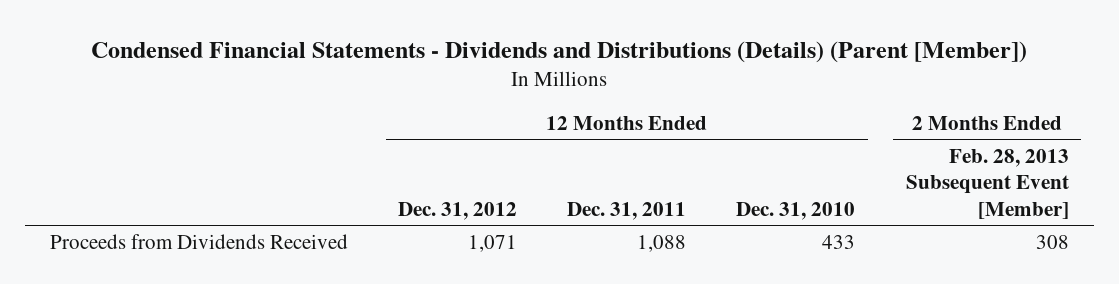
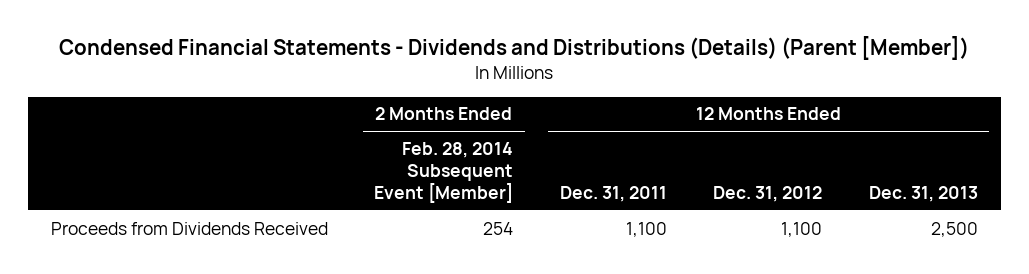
- | 12 Months Ended Dec. 31, 2012 | 12 Months Ended Dec. 31, 2011 | 12 Months Ended Dec. 31, 2010 | 2 Months Ended Feb. 28, 2013 Subsequent Event [Member]
+ | 2 Months Ended Feb. 28, 2014 Subsequent Event [Member] | 12 Months Ended Dec. 31, 2011 | 12 Months Ended Dec. 31, 2012 | 12 Months Ended Dec. 31, 2013
- Proceeds from Dividends Received | 1,071 | 1,088 | 433 | 308
+ Proceeds from Dividends Received | 254 | 1,100 | 1,100 | 2,500

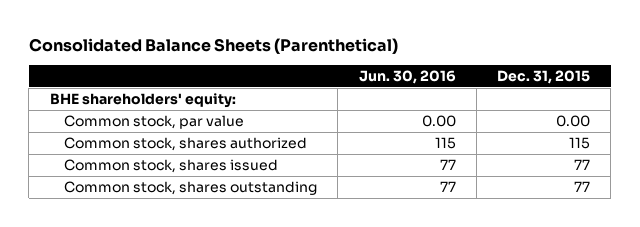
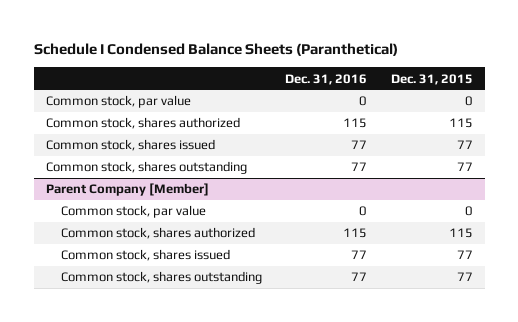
- Consolidated Balance Sheets (Parenthetical)
+ Schedule I Condensed Balance Sheets (Paranthetical)
- | Jun. 30, 2016 | Dec. 31, 2015
+ | Dec. 31, 2016 | Dec. 31, 2015
- BHE shareholders' equity:
- Common stock, par value | 0.00 | 0.00
+ Common stock, par value | 0 | 0
+ Parent Company [Member]
+ Common stock, par value | 0 | 0
+ Common stock, shares authorized | 115 | 115
+ Common stock, shares issued | 77 | 77
+ Common stock, shares outstanding | 77 | 77

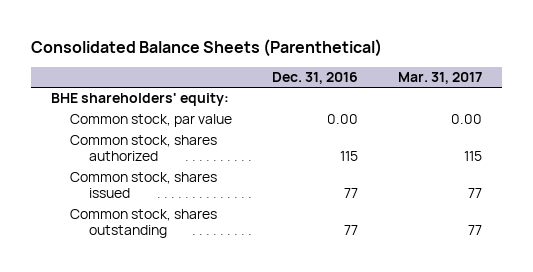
- Schedule I Condensed Balance Sheets (Paranthetical)
+ Consolidated Balance Sheets (Parenthetical)
- | Dec. 31, 2016 | Dec. 31, 2015
+ | Dec. 31, 2016 | Mar. 31, 2017
- Common stock, par value | 0 | 0
- Common stock, shares authorized | 115 | 115
- Common stock, shares issued | 77 | 77
- Common stock, shares outstanding | 77 | 77
- Parent Company [Member]
- Common stock, par value | 0 | 0
+ BHE shareholders' equity:
+ Common stock, par value | 0.00 | 0.00

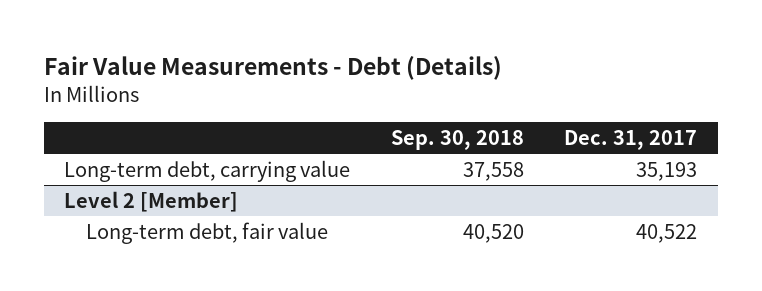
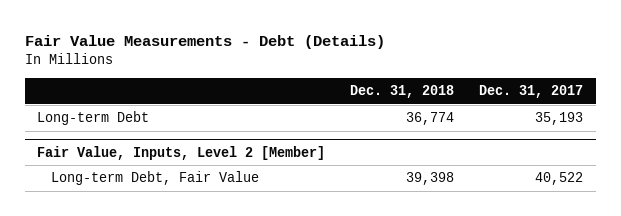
- | Sep. 30, 2018 | Dec. 31, 2017
+ | Dec. 31, 2018 | Dec. 31, 2017
- Long-term debt, carrying value | 37,558 | 35,193
- Level 2 [Member]
- Long-term debt, fair value | 40,520 | 40,522
+ Long-term Debt | 36,774 | 35,193
+ Fair Value, Inputs, Level 2 [Member]
+ Long-term Debt, Fair Value | 39,398 | 40,522

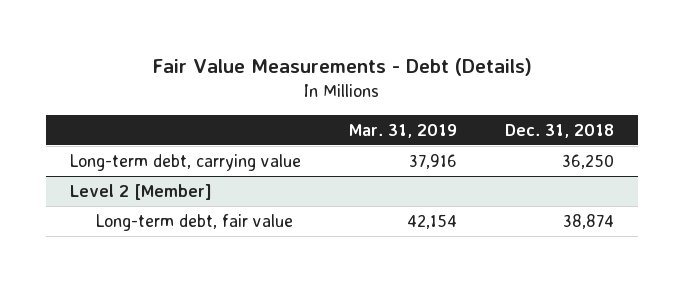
- | Dec. 31, 2018 | Dec. 31, 2017
+ | Mar. 31, 2019 | Dec. 31, 2018
- Long-term Debt | 36,774 | 35,193
- Fair Value, Inputs, Level 2 [Member]
- Long-term Debt, Fair Value | 39,398 | 40,522
+ Long-term debt, carrying value | 37,916 | 36,250
+ Level 2 [Member]
+ Long-term debt, fair value | 42,154 | 38,874

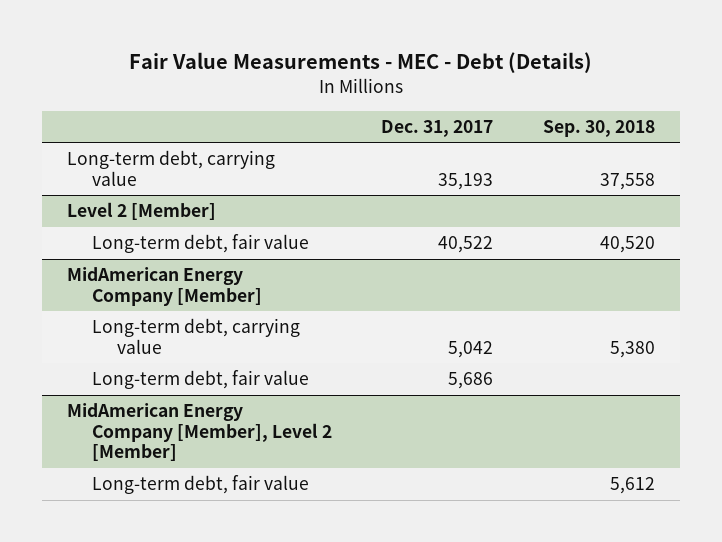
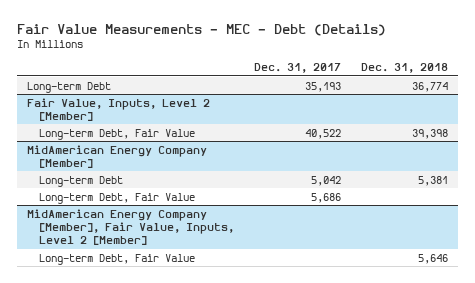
- | Dec. 31, 2017 | Sep. 30, 2018
+ | Dec. 31, 2017 | Dec. 31, 2018
- Long-term debt, carrying value | 35,193 | 37,558
- Level 2 [Member]
- Long-term debt, fair value | 40,522 | 40,520
+ Long-term Debt | 35,193 | 36,774
+ Fair Value, Inputs, Level 2 [Member]
+ Long-term Debt, Fair Value | 40,522 | 39,398
@ MidAmerican Energy Company [Member]
- Long-term debt, carrying value | 5,042 | 5,380
- Long-term debt, fair value | 5,686 |
- MidAmerican Energy Company [Member], Level 2 [Member]
- Long-term debt, fair value | | 5,612
@ MidAmerican Energy Company [Member]
+ Long-term Debt | 5,042 | 5,381
+ Long-term Debt, Fair Value | 5,686 |
+ MidAmerican Energy Company [Member], Fair Value, Inputs, Level 2 [Member]
+ Long-term Debt, Fair Value | | 5,646

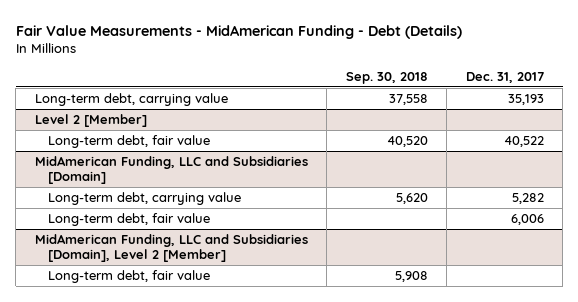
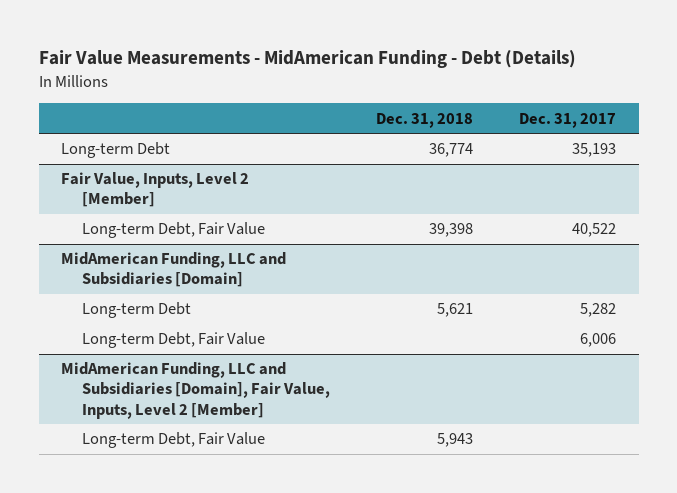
- | Sep. 30, 2018 | Dec. 31, 2017
+ | Dec. 31, 2018 | Dec. 31, 2017
- Long-term debt, carrying value | 37,558 | 35,193
- Level 2 [Member]
- Long-term debt, fair value | 40,520 | 40,522
+ Long-term Debt | 36,774 | 35,193
+ Fair Value, Inputs, Level 2 [Member]
+ Long-term Debt, Fair Value | 39,398 | 40,522
@ MidAmerican Funding, LLC and Subsidiaries [Domain]
- Long-term debt, carrying value | 5,620 | 5,282
- Long-term debt, fair value | | 6,006
- MidAmerican Funding, LLC and Subsidiaries [Domain], Level 2 [Member]
- Long-term debt, fair value | 5,908 |
@ MidAmerican Funding, LLC and Subsidiaries [Domain]
+ Long-term Debt | 5,621 | 5,282
+ Long-term Debt, Fair Value | | 6,006
+ MidAmerican Funding, LLC and Subsidiaries [Domain], Fair Value, Inputs, Level 2 [Member]
+ Long-term Debt, Fair Value | 5,943 |

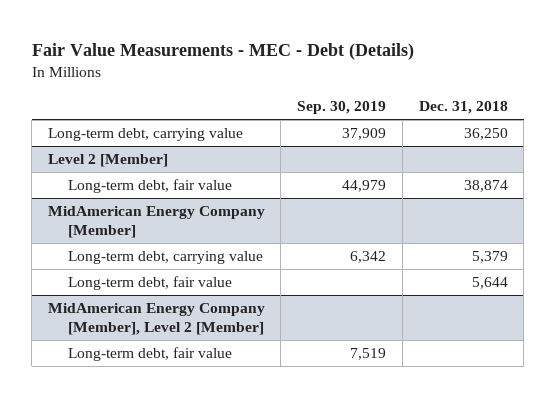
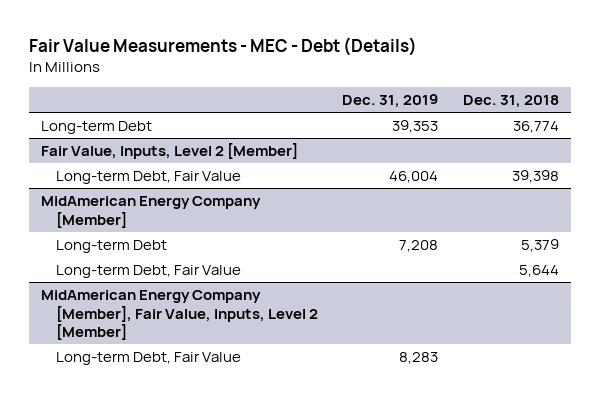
- | Sep. 30, 2019 | Dec. 31, 2018
+ | Dec. 31, 2019 | Dec. 31, 2018
- Long-term debt, carrying value | 37,909 | 36,250
- Level 2 [Member]
- Long-term debt, fair value | 44,979 | 38,874
+ Long-term Debt | 39,353 | 36,774
+ Fair Value, Inputs, Level 2 [Member]
+ Long-term Debt, Fair Value | 46,004 | 39,398
@ MidAmerican Energy Company [Member]
- Long-term debt, carrying value | 6,342 | 5,379
- Long-term debt, fair value | | 5,644
- MidAmerican Energy Company [Member], Level 2 [Member]
- Long-term debt, fair value | 7,519 |
@ MidAmerican Energy Company [Member]
+ Long-term Debt | 7,208 | 5,379
+ Long-term Debt, Fair Value | | 5,644
+ MidAmerican Energy Company [Member], Fair Value, Inputs, Level 2 [Member]
+ Long-term Debt, Fair Value | 8,283 |

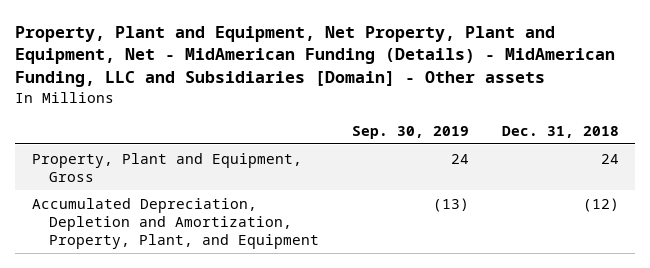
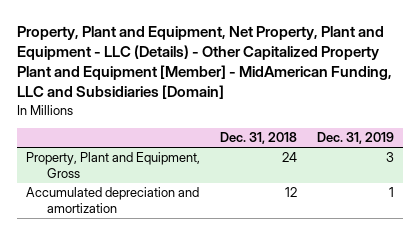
- Property, Plant and Equipment, Net Property, Plant and Equipment, Net - MidAmerican Funding (Details) - MidAmerican Funding, LLC and Subsidiaries [Domain] - Other assets
+ Property, Plant and Equipment, Net Property, Plant and Equipment - LLC (Details) - Other Capitalized Property Plant and Equipment [Member] - MidAmerican Funding, LLC and Subsidiaries [Domain]
- | Sep. 30, 2019 | Dec. 31, 2018
+ | Dec. 31, 2018 | Dec. 31, 2019
- Accumulated Depreciation, Depletion and Amortization, Property, Plant, and Equipment | (13) | (12)
+ Accumulated depreciation and amortization | 12 | 1

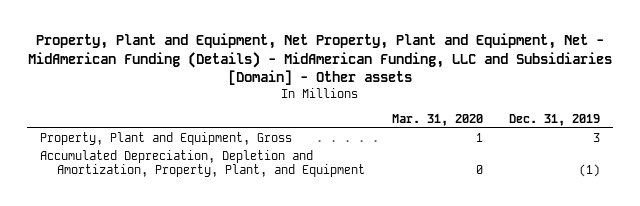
- Property, Plant and Equipment, Net Property, Plant and Equipment - LLC (Details) - Other Capitalized Property Plant and Equipment [Member] - MidAmerican Funding, LLC and Subsidiaries [Domain]
+ Property, Plant and Equipment, Net Property, Plant and Equipment, Net - MidAmerican Funding (Details) - MidAmerican Funding, LLC and Subsidiaries [Domain] - Other assets
- | Dec. 31, 2018 | Dec. 31, 2019
+ | Mar. 31, 2020 | Dec. 31, 2019
- Accumulated depreciation and amortization | 12 | 1
+ Accumulated Depreciation, Depletion and Amortization, Property, Plant, and Equipment | 0 | (1)

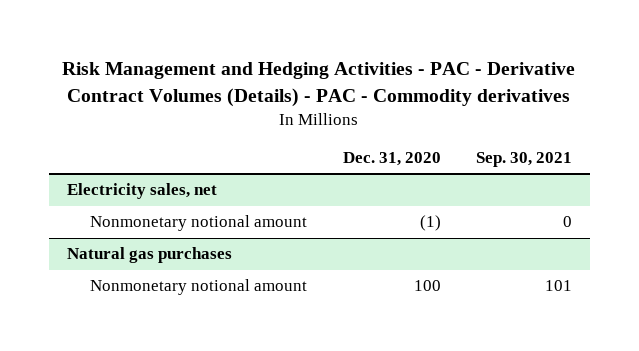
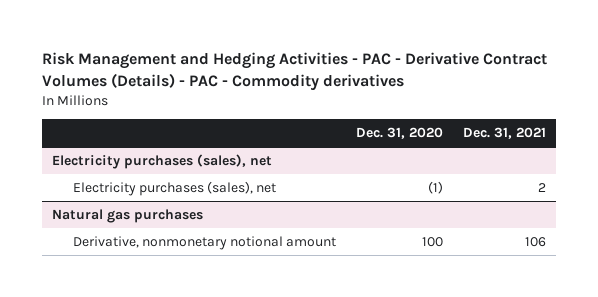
- | Dec. 31, 2020 | Sep. 30, 2021
+ | Dec. 31, 2020 | Dec. 31, 2021
- Electricity sales, net
- Nonmonetary notional amount | (1) | 0
+ Electricity purchases (sales), net
+ Electricity purchases (sales), net | (1) | 2
@ Natural gas purchases
- Nonmonetary notional amount | 100 | 101
+ Derivative, nonmonetary notional amount | 100 | 106

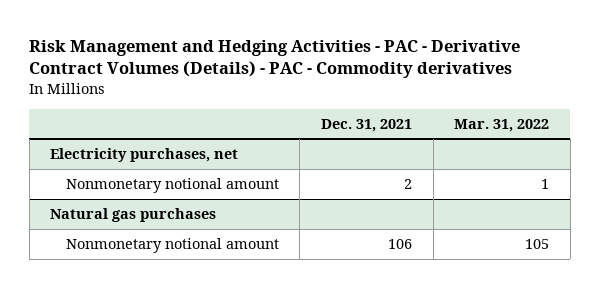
- | Dec. 31, 2020 | Dec. 31, 2021
+ | Dec. 31, 2021 | Mar. 31, 2022
- Electricity purchases (sales), net
- Electricity purchases (sales), net | (1) | 2
+ Electricity purchases, net
+ Nonmonetary notional amount | 2 | 1
@ Natural gas purchases
- Derivative, nonmonetary notional amount | 100 | 106
+ Nonmonetary notional amount | 106 | 105

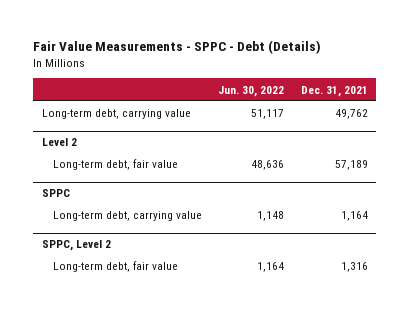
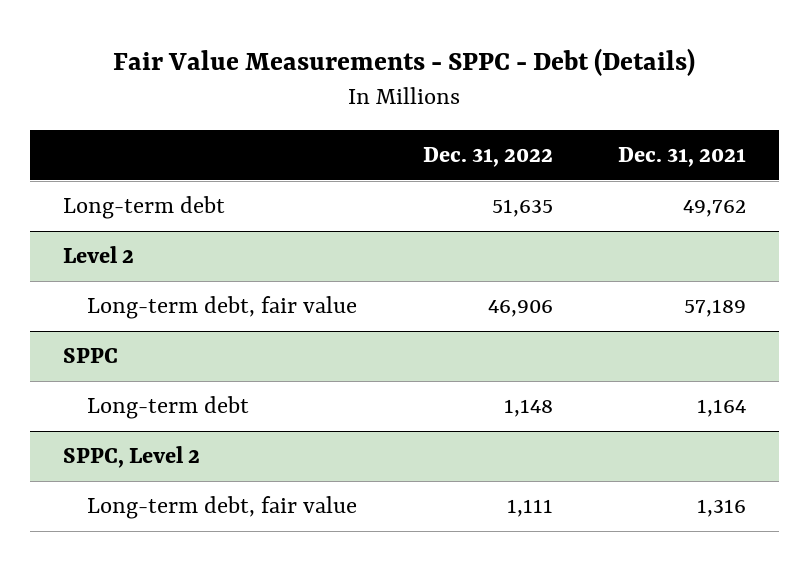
- | Jun. 30, 2022 | Dec. 31, 2021
+ | Dec. 31, 2022 | Dec. 31, 2021
- Long-term debt, carrying value | 51,117 | 49,762
+ Long-term debt | 51,635 | 49,762
@ SPPC
- Long-term debt, carrying value | 1,148 | 1,164
+ Long-term debt | 1,148 | 1,164

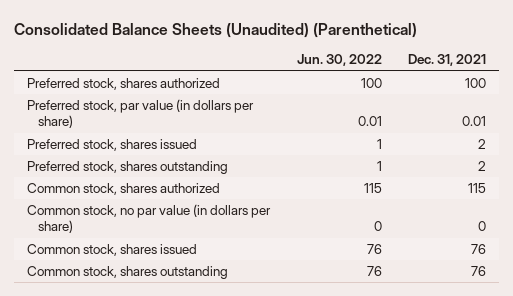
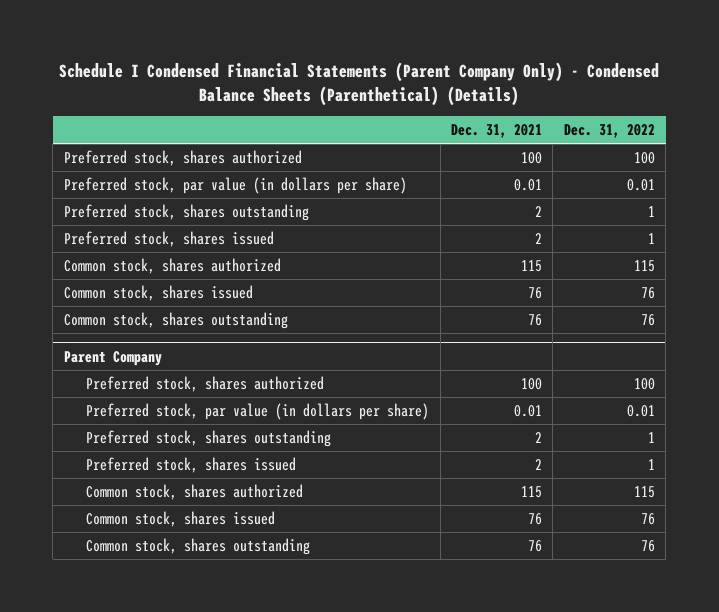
- Consolidated Balance Sheets (Unaudited) (Parenthetical)
+ Schedule I Condensed Financial Statements (Parent Company Only) - Condensed Balance Sheets (Parenthetical) (Details)
- | Jun. 30, 2022 | Dec. 31, 2021
+ | Dec. 31, 2021 | Dec. 31, 2022
+ Preferred stock, shares outstanding | 2 | 1
+ Common stock, shares authorized | 115 | 115
+ Common stock, shares issued | 76 | 76
+ Common stock, shares outstanding | 76 | 76
+ Parent Company
+ Preferred stock, shares authorized | 100 | 100
+ Preferred stock, par value (in dollars per share) | 0.01 | 0.01
+ Preferred stock, shares issued | 2 | 1
- Common stock, no par value (in dollars per share) | 0 | 0

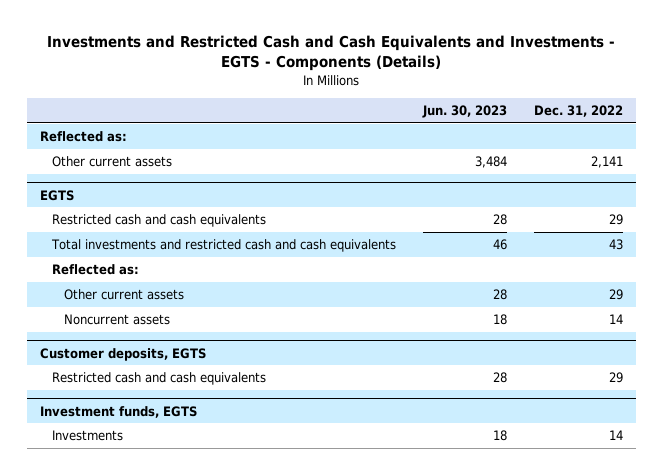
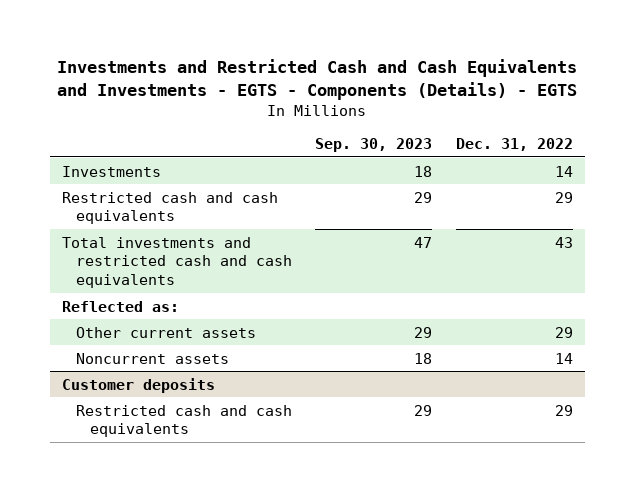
- Investments and Restricted Cash and Cash Equivalents and Investments - EGTS - Components (Details)
+ Investments and Restricted Cash and Cash Equivalents and Investments - EGTS - Components (Details) - EGTS
- | Jun. 30, 2023 | Dec. 31, 2022
+ | Sep. 30, 2023 | Dec. 31, 2022
- Reflected as:
- Other current assets | 3,484 | 2,141
- EGTS
+ Investments | 18 | 14
- Customer deposits, EGTS
+ Customer deposits
- Investment funds, EGTS
- Investments | 18 | 14

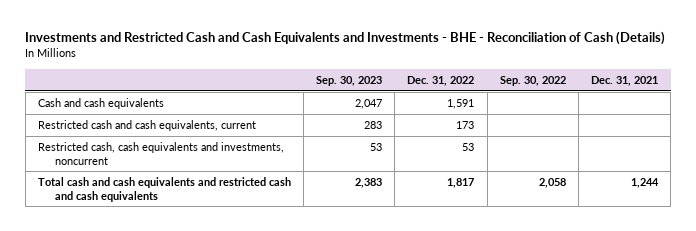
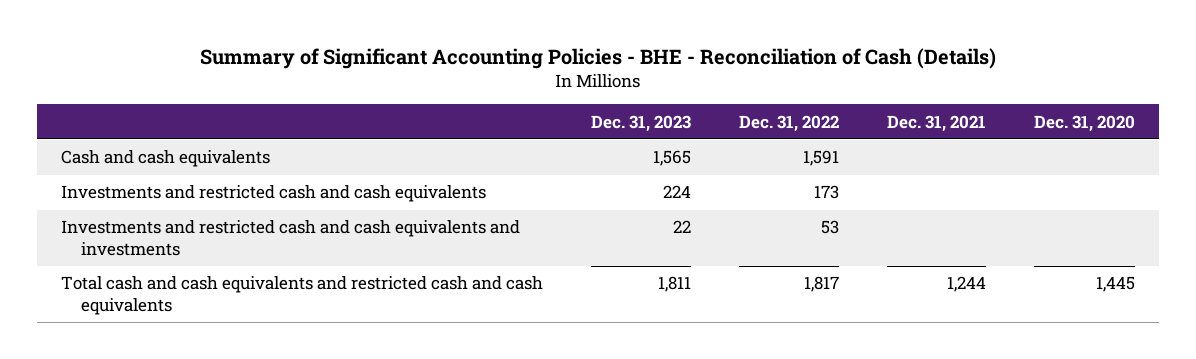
- Investments and Restricted Cash and Cash Equivalents and Investments - BHE - Reconciliation of Cash (Details)
+ Summary of Significant Accounting Policies - BHE - Reconciliation of Cash (Details)
- | Sep. 30, 2023 | Dec. 31, 2022 | Sep. 30, 2022 | Dec. 31, 2021
+ | Dec. 31, 2023 | Dec. 31, 2022 | Dec. 31, 2021 | Dec. 31, 2020
- Restricted cash and cash equivalents, current | 283 | 173 | |
- Restricted cash, cash equivalents and investments, noncurrent | 53 | 53 | |
+ Investments and restricted cash and cash equivalents | 224 | 173 | |
+ Investments and restricted cash and cash equivalents and investments | 22 | 53 | |

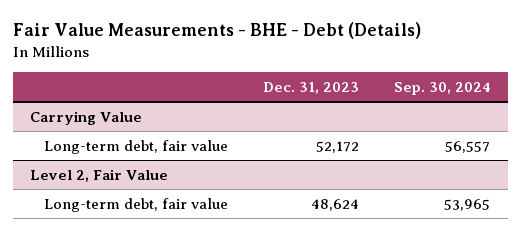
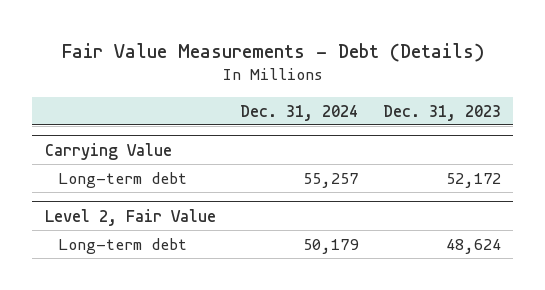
- Fair Value Measurements - BHE - Debt (Details)
+ Fair Value Measurements - Debt (Details)
- | Dec. 31, 2023 | Sep. 30, 2024
+ | Dec. 31, 2024 | Dec. 31, 2023
@ Carrying Value
- Long-term debt, fair value | 52,172 | 56,557
+ Long-term debt | 55,257 | 52,172
@ Level 2, Fair Value
- Long-term debt, fair value | 48,624 | 53,965
+ Long-term debt | 50,179 | 48,624

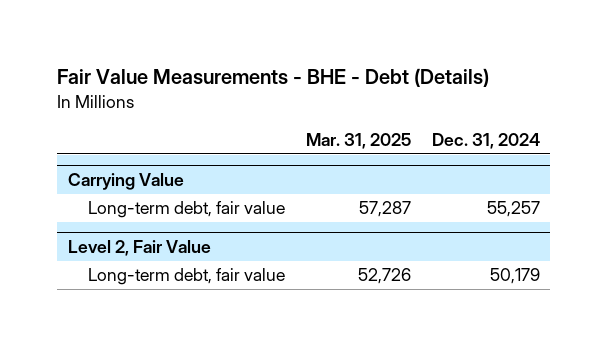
- Fair Value Measurements - Debt (Details)
+ Fair Value Measurements - BHE - Debt (Details)
- | Dec. 31, 2024 | Dec. 31, 2023
+ | Mar. 31, 2025 | Dec. 31, 2024
@ Carrying Value
- Long-term debt | 55,257 | 52,172
+ Long-term debt, fair value | 57,287 | 55,257
@ Level 2, Fair Value
- Long-term debt | 50,179 | 48,624
+ Long-term debt, fair value | 52,726 | 50,179

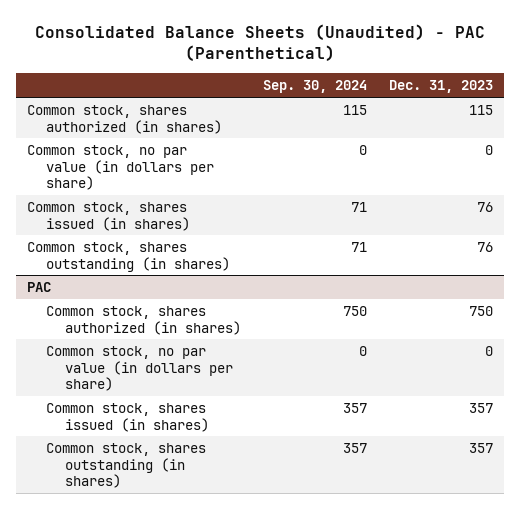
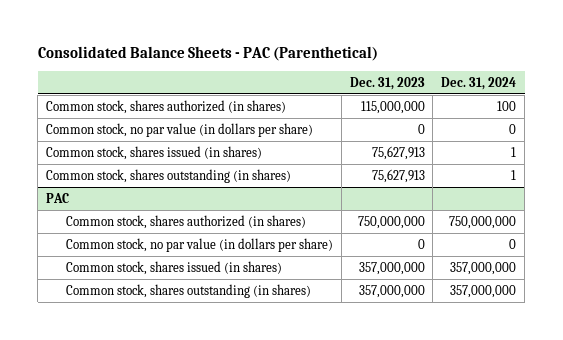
- Consolidated Balance Sheets (Unaudited) - PAC (Parenthetical)
+ Consolidated Balance Sheets - PAC (Parenthetical)
- | Sep. 30, 2024 | Dec. 31, 2023
+ | Dec. 31, 2023 | Dec. 31, 2024
- Common stock, shares authorized (in shares) | 115 | 115
+ Common stock, shares authorized (in shares) | 115,000,000 | 100
- Common stock, shares issued (in shares) | 71 | 76
- Common stock, shares outstanding (in shares) | 71 | 76
+ Common stock, shares issued (in shares) | 75,627,913 | 1
+ Common stock, shares outstanding (in shares) | 75,627,913 | 1
@ PAC
- Common stock, shares authorized (in shares) | 750 | 750
+ Common stock, shares authorized (in shares) | 750,000,000 | 750,000,000
- Common stock, shares issued (in shares) | 357 | 357
- Common stock, shares outstanding (in shares) | 357 | 357
+ Common stock, shares issued (in shares) | 357,000,000 | 357,000,000
+ Common stock, shares outstanding (in shares) | 357,000,000 | 357,000,000

